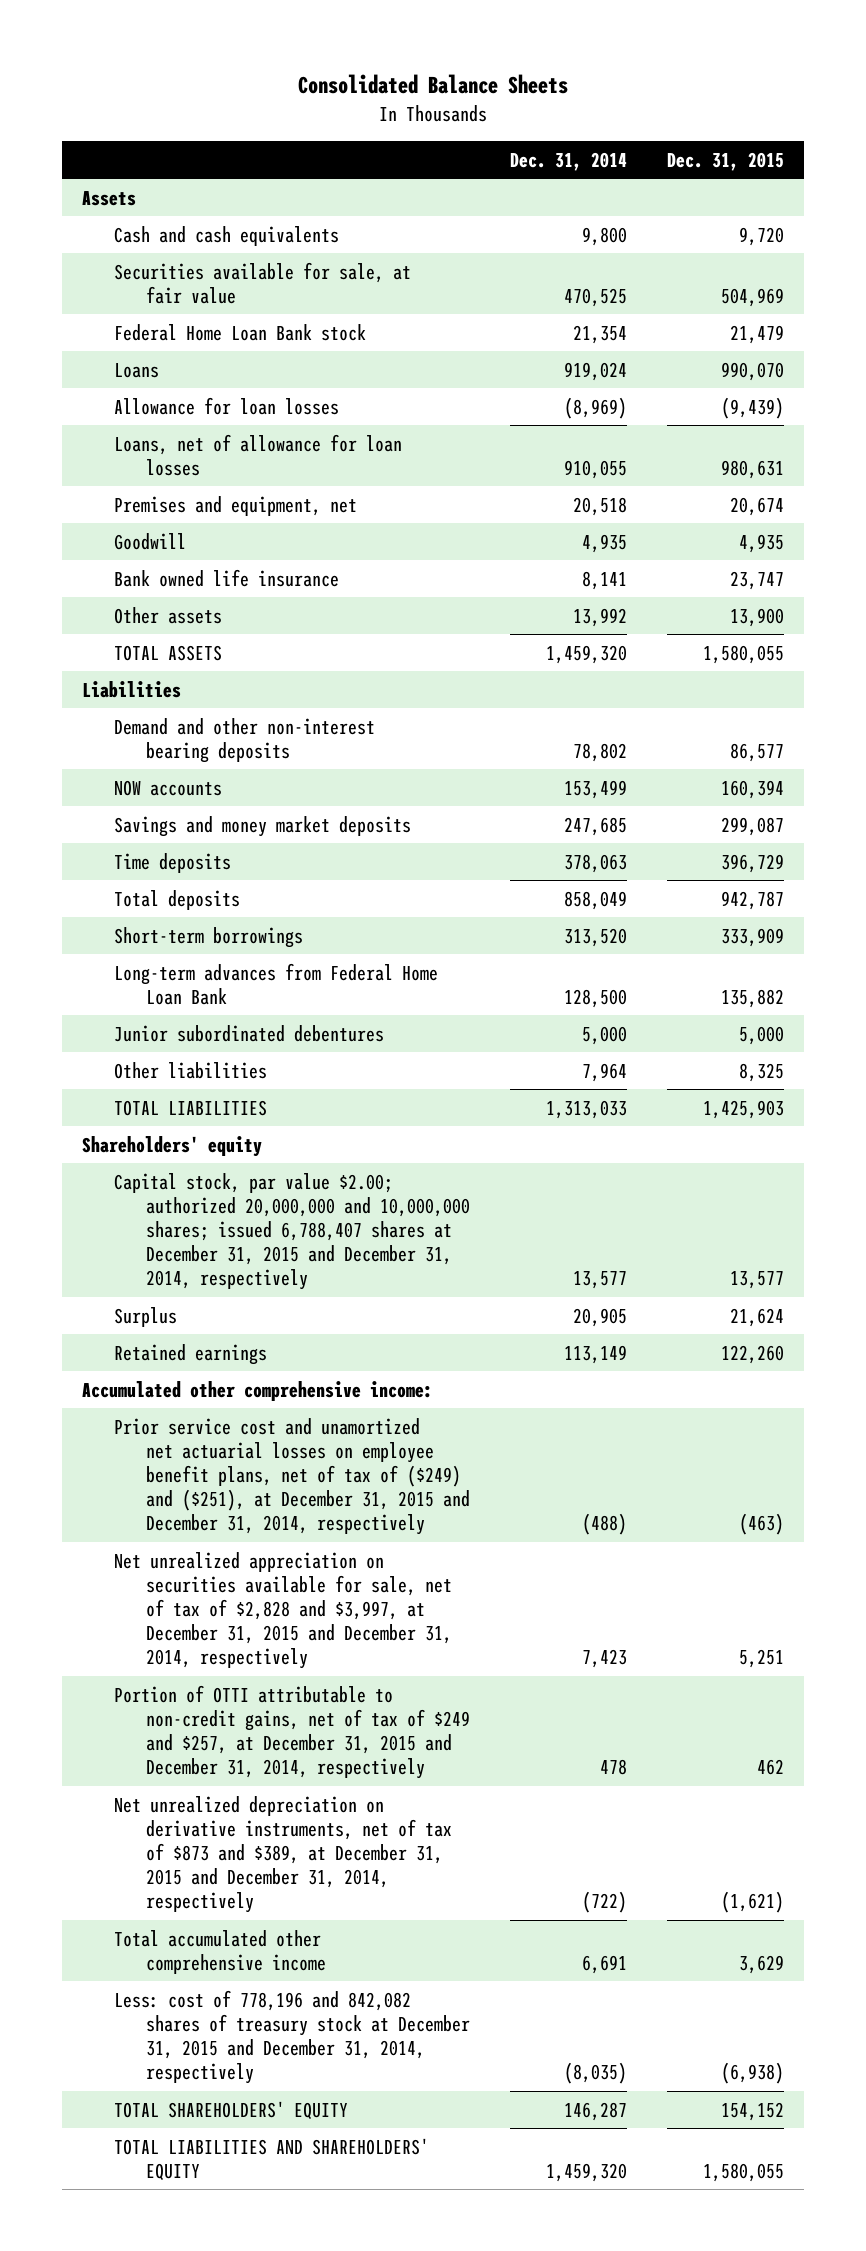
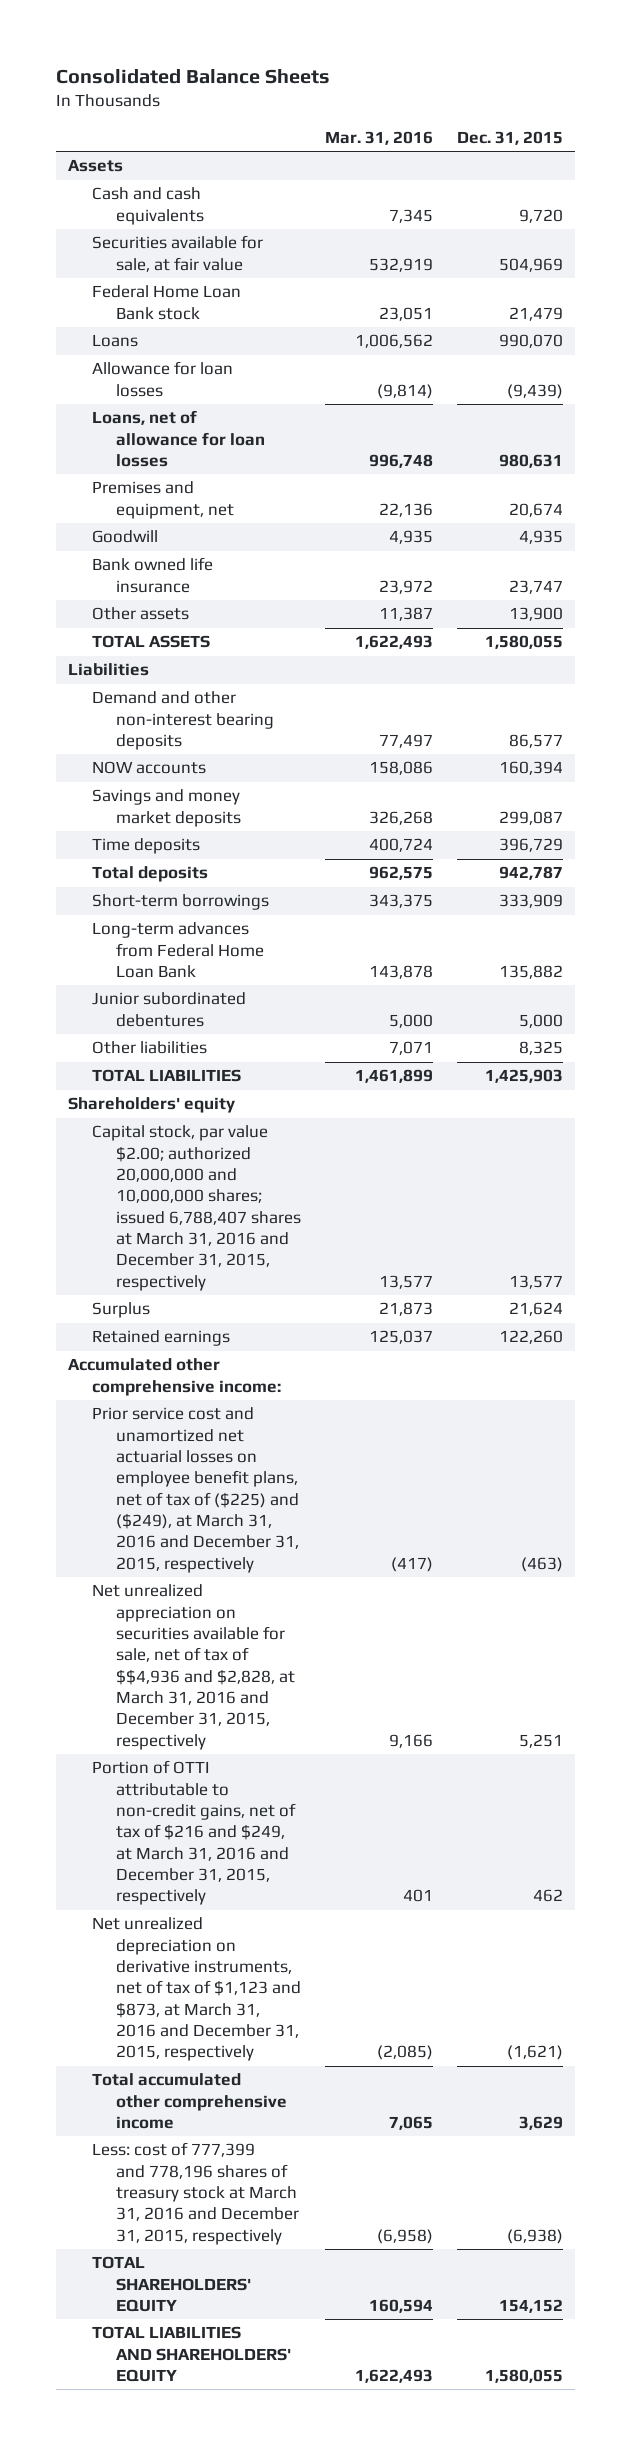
- | Dec. 31, 2014 | Dec. 31, 2015
+ | Mar. 31, 2016 | Dec. 31, 2015
- Capital stock, par value $2.00; authorized 20,000,000 and 10,000,000 shares; issued 6,788,407 shares at December 31, 2015 and December 31, 2014, respectively | 13,577 | 13,577
+ Capital stock, par value $2.00; authorized 20,000,000 and 10,000,000 shares; issued 6,788,407 shares at March 31, 2016 and December 31, 2015, respectively | 13,577 | 13,577
- Prior service cost and unamortized net actuarial losses on employee benefit plans, net of tax of ($249) and ($251), at December 31, 2015 and December 31, 2014, respectively | (488) | (463)
- Net unrealized appreciation on securities available for sale, net of tax of $2,828 and $3,997, at December 31, 2015 and December 31, 2014, respectively | 7,423 | 5,251
- Portion of OTTI attributable to non-credit gains, net of tax of $249 and $257, at December 31, 2015 and December 31, 2014, respectively | 478 | 462
- Net unrealized depreciation on derivative instruments, net of tax of $873 and $389, at December 31, 2015 and December 31, 2014, respectively | (722) | (1,621)
+ Prior service cost and unamortized net actuarial losses on employee benefit plans, net of tax of ($225) and ($249), at March 31, 2016 and December 31, 2015, respectively | (417) | (463)
+ Net unrealized appreciation on securities available for sale, net of tax of $$4,936 and $2,828, at March 31, 2016 and December 31, 2015, respectively | 9,166 | 5,251
+ Portion of OTTI attributable to non-credit gains, net of tax of $216 and $249, at March 31, 2016 and December 31, 2015, respectively | 401 | 462
+ Net unrealized depreciation on derivative instruments, net of tax of $1,123 and $873, at March 31, 2016 and December 31, 2015, respectively | (2,085) | (1,621)
- Less: cost of 778,196 and 842,082 shares of treasury stock at December 31, 2015 and December 31, 2014, respectively | (8,035) | (6,938)
+ Less: cost of 777,399 and 778,196 shares of treasury stock at March 31, 2016 and December 31, 2015, respectively | (6,958) | (6,938)

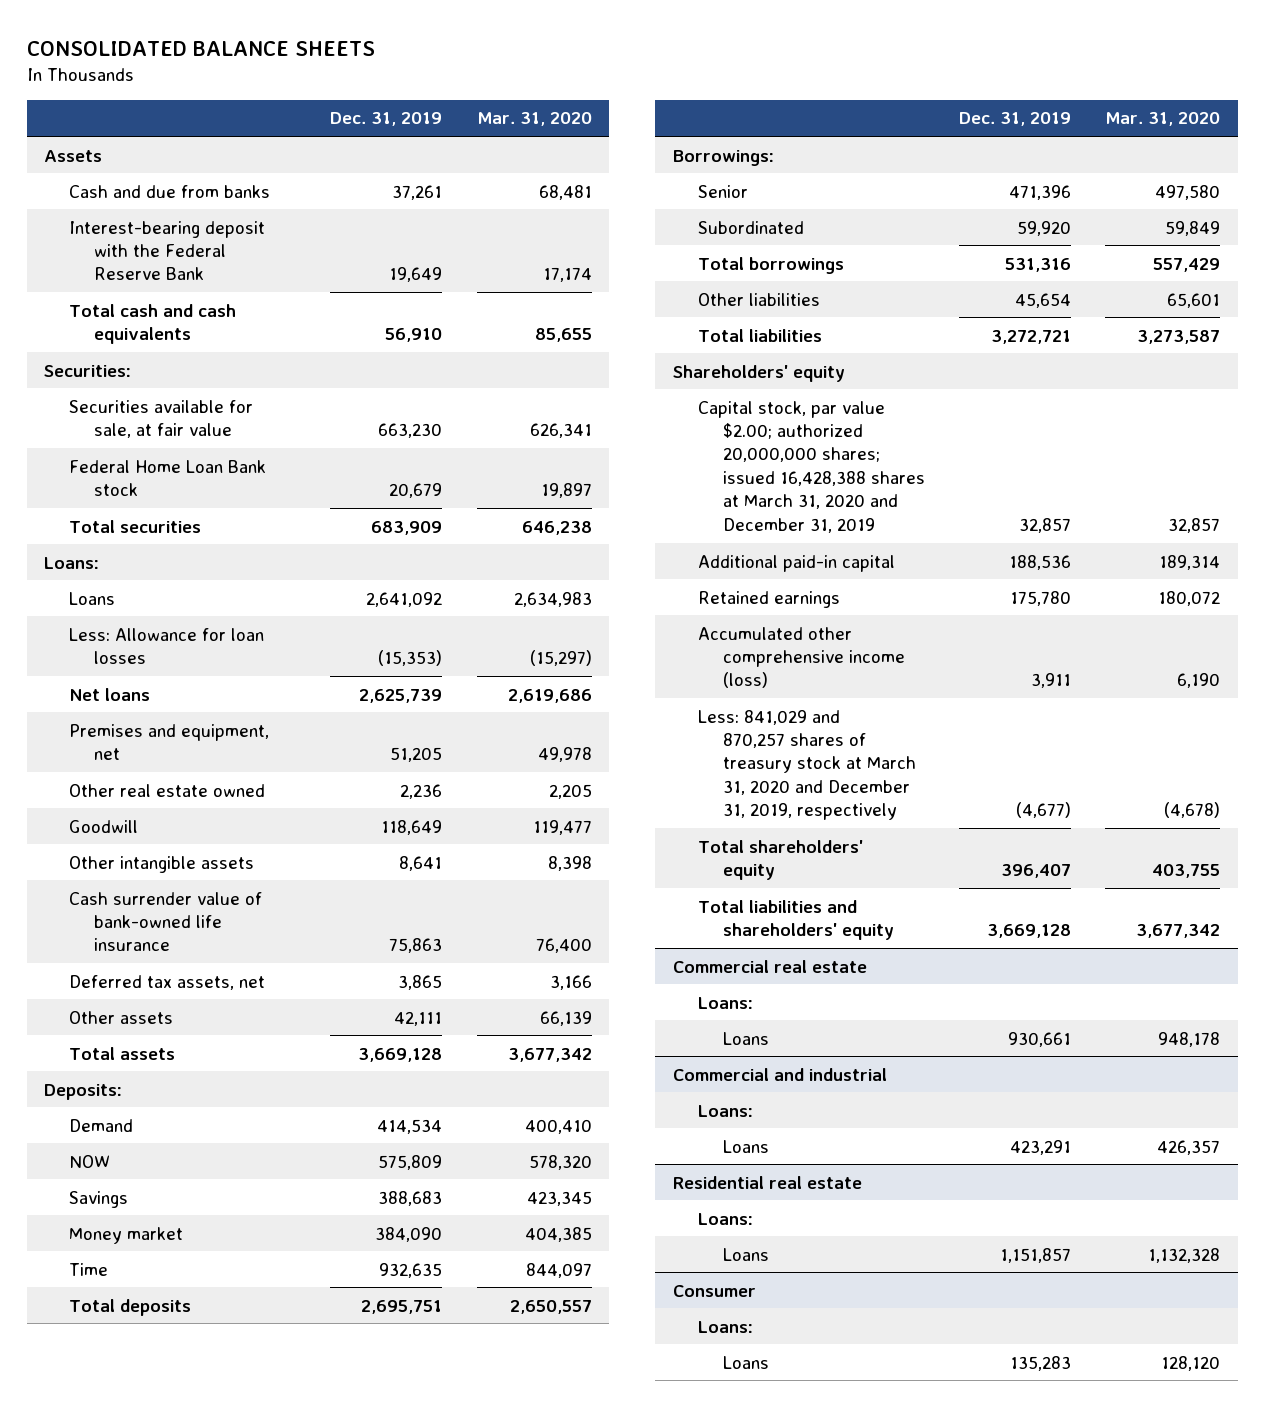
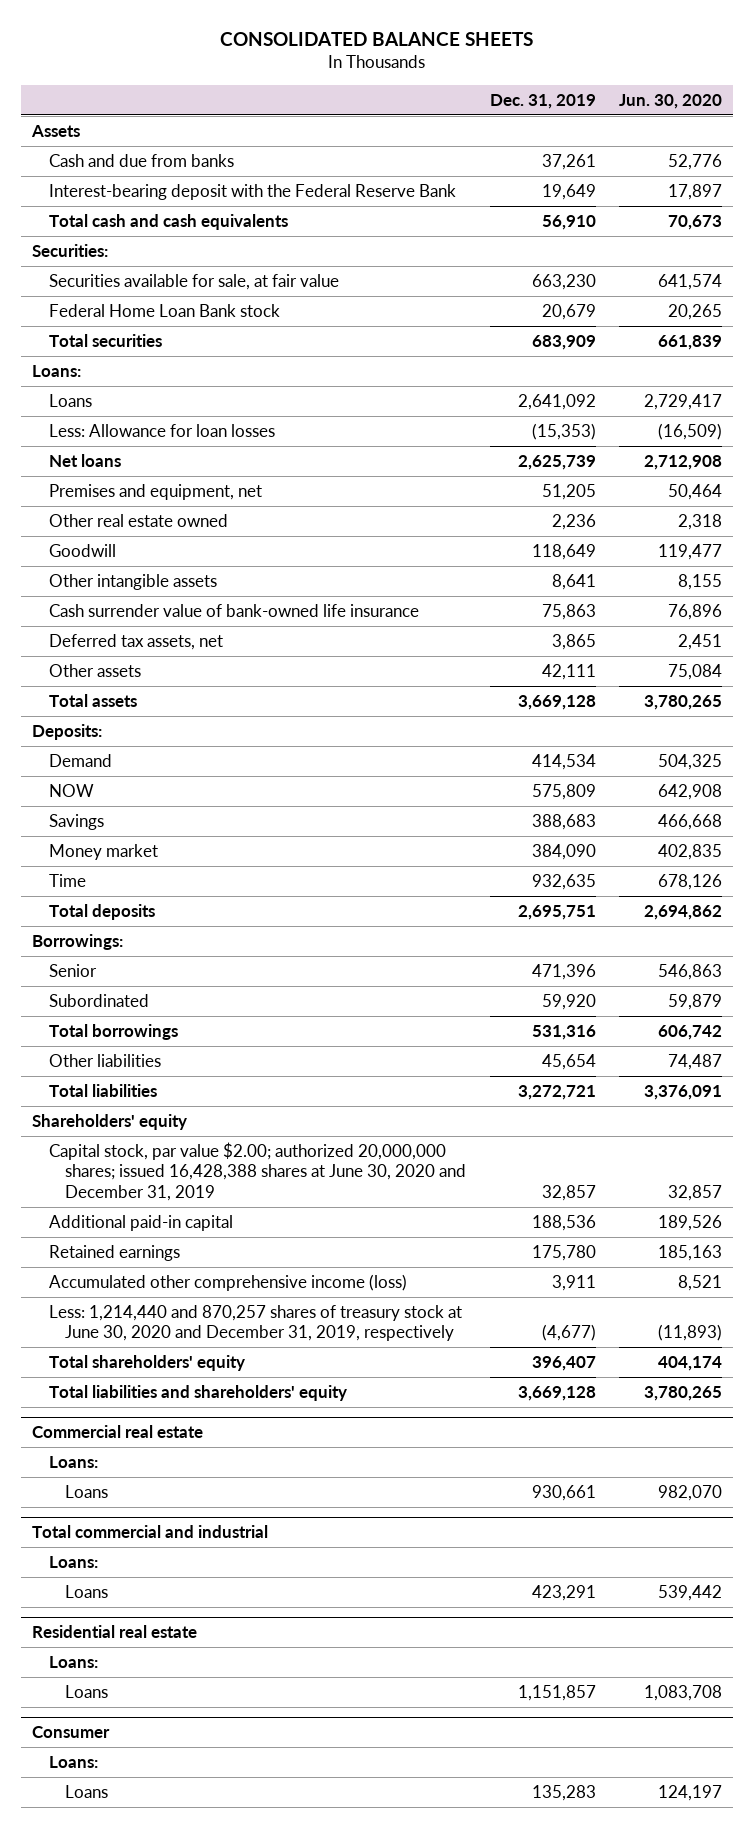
- | Dec. 31, 2019 | Mar. 31, 2020
+ | Dec. 31, 2019 | Jun. 30, 2020
- Capital stock, par value $2.00; authorized 20,000,000 shares; issued 16,428,388 shares at March 31, 2020 and December 31, 2019 | 32,857 | 32,857
+ Capital stock, par value $2.00; authorized 20,000,000 shares; issued 16,428,388 shares at June 30, 2020 and December 31, 2019 | 32,857 | 32,857
- Less: 841,029 and 870,257 shares of treasury stock at March 31, 2020 and December 31, 2019, respectively | (4,677) | (4,678)
+ Less: 1,214,440 and 870,257 shares of treasury stock at June 30, 2020 and December 31, 2019, respectively | (4,677) | (11,893)
- Commercial and industrial
+ Total commercial and industrial

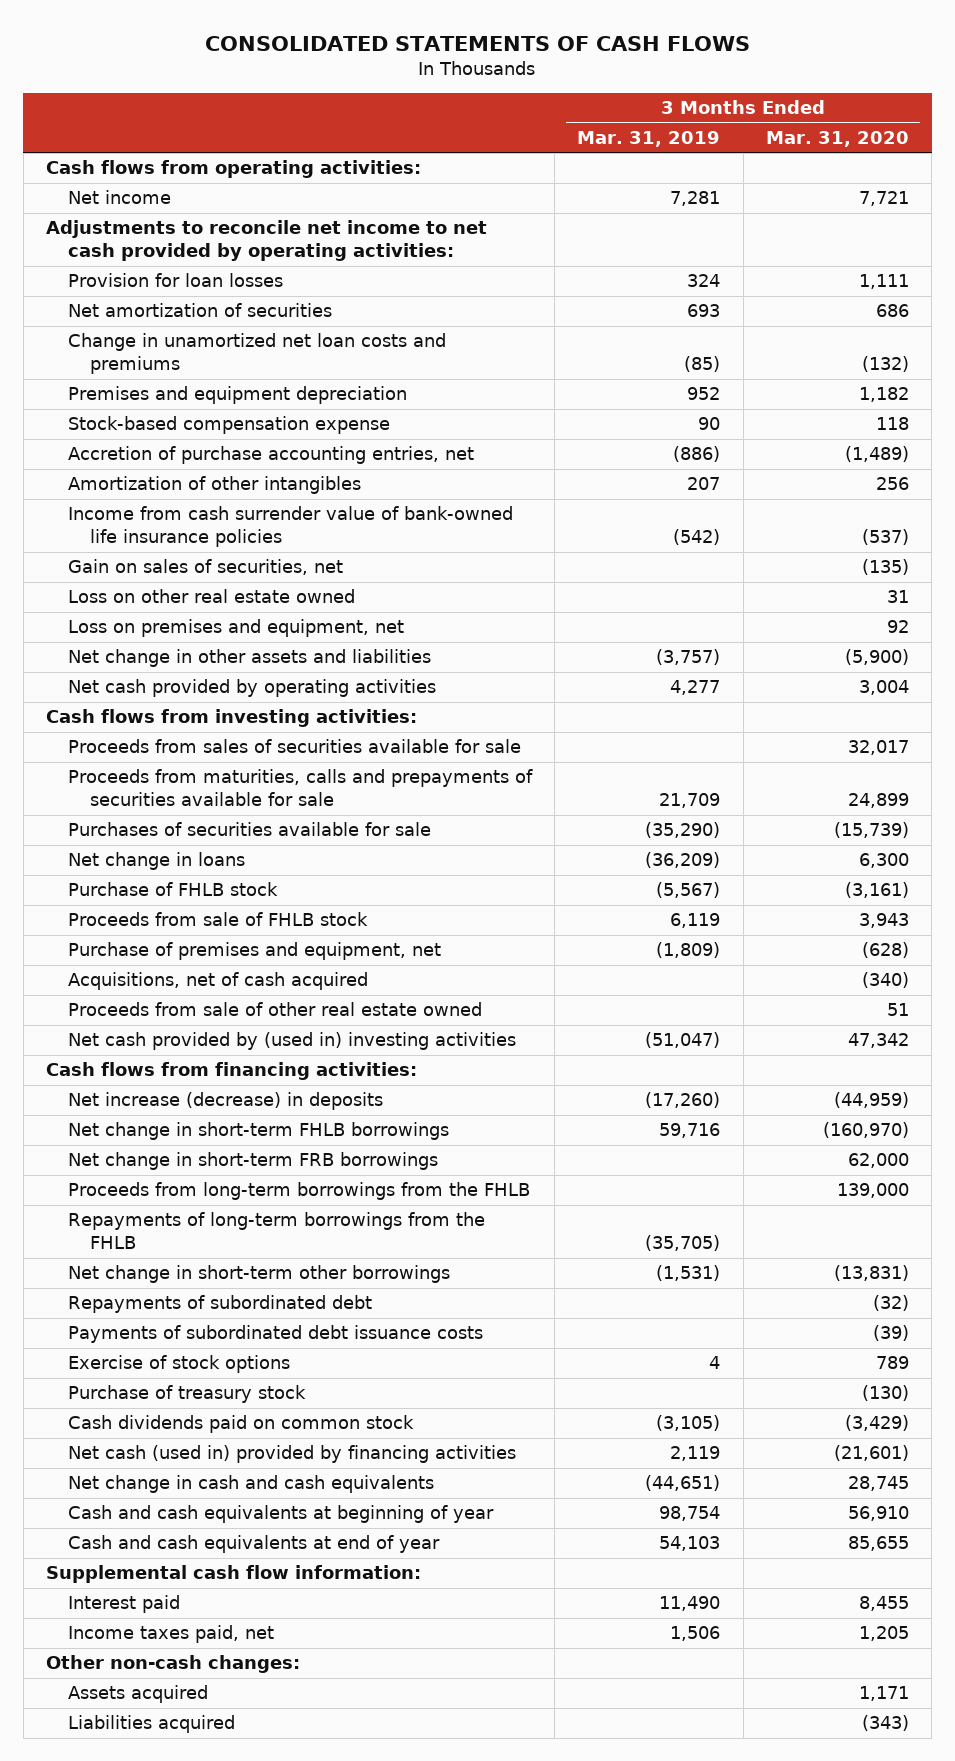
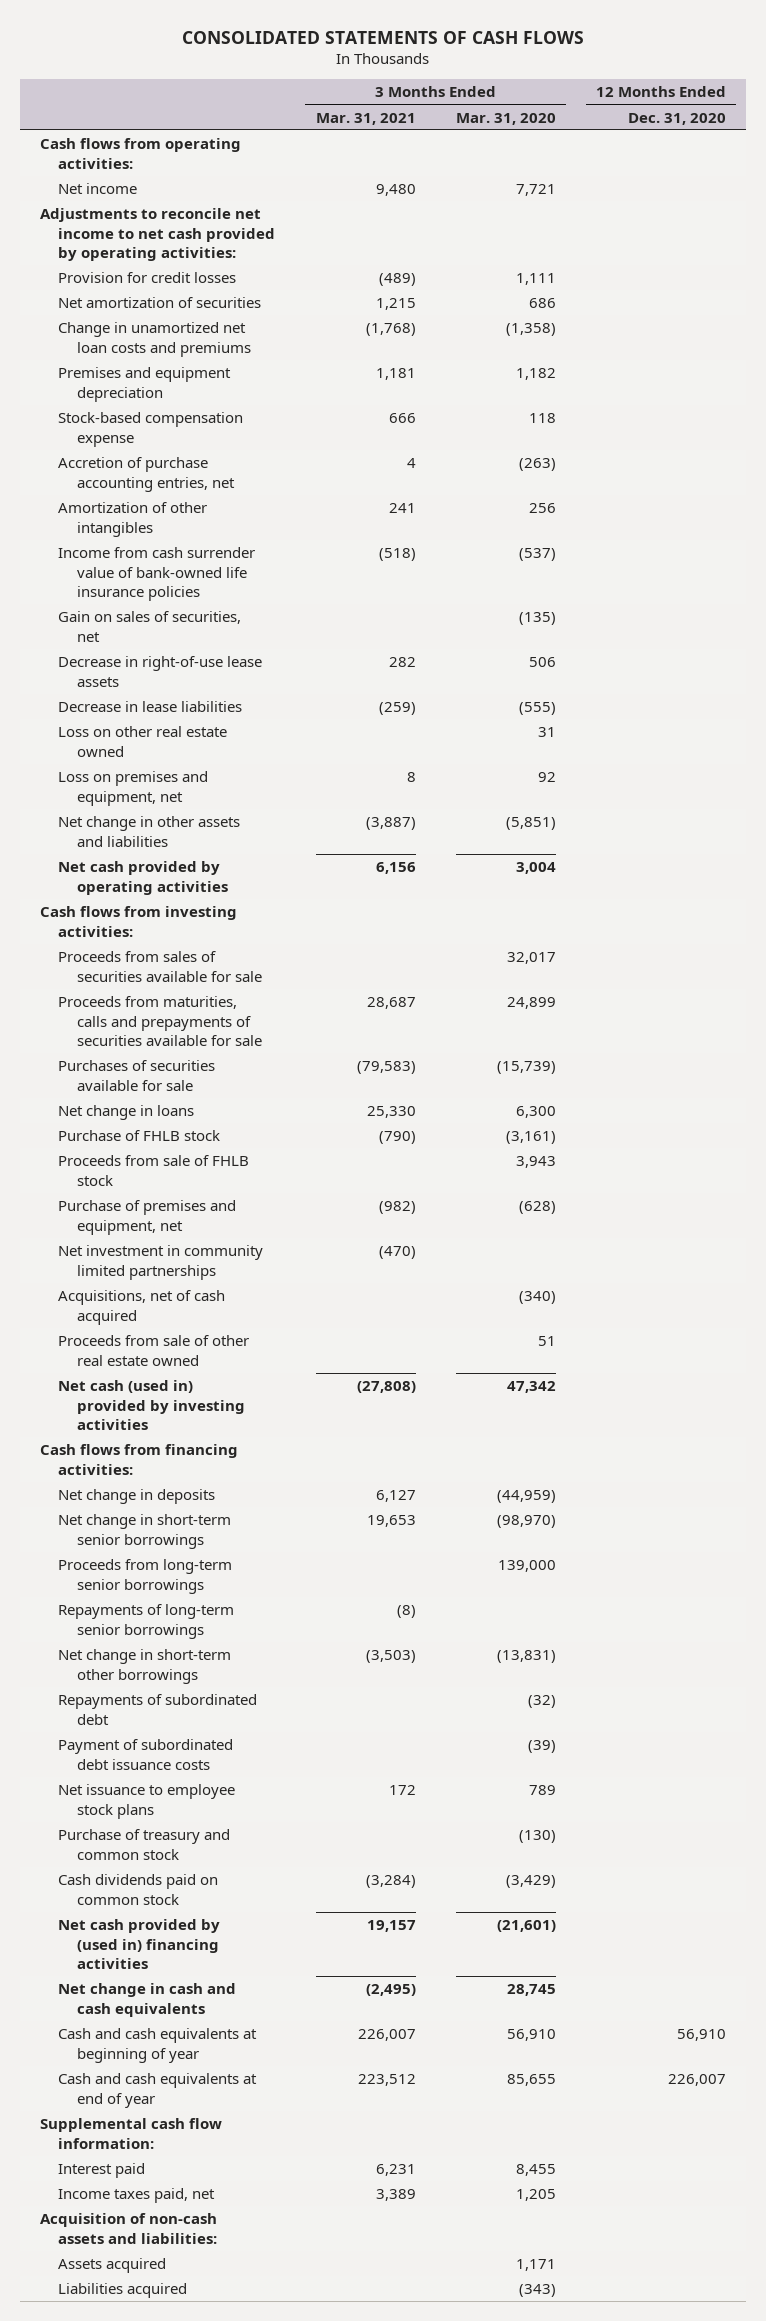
- | 3 Months Ended Mar. 31, 2019 | 3 Months Ended Mar. 31, 2020
+ | 3 Months Ended Mar. 31, 2021 | 3 Months Ended Mar. 31, 2020 | 12 Months Ended Dec. 31, 2020
- Provision for loan losses | 324 | 1,111
+ Provision for credit losses | (489) | 1,111 |
- Change in unamortized net loan costs and premiums | (85) | (132)
+ Change in unamortized net loan costs and premiums | (1,768) | (1,358) |
- Accretion of purchase accounting entries, net | (886) | (1,489)
+ Accretion of purchase accounting entries, net | 4 | (263) |
+ Decrease in right-of-use lease assets | 282 | 506 |
+ Decrease in lease liabilities | (259) | (555) |
- Net change in other assets and liabilities | (3,757) | (5,900)
+ Net change in other assets and liabilities | (3,887) | (5,851) |
+ Net investment in community limited partnerships | (470) | |
- Net cash provided by (used in) investing activities | (51,047) | 47,342
+ Net cash (used in) provided by investing activities | (27,808) | 47,342 |
- Net increase (decrease) in deposits | (17,260) | (44,959)
- Net change in short-term FHLB borrowings | 59,716 | (160,970)
- Net change in short-term FRB borrowings | | 62,000
- Proceeds from long-term borrowings from the FHLB | | 139,000
- Repayments of long-term borrowings from the FHLB | (35,705) |
+ Net change in deposits | 6,127 | (44,959) |
+ Net change in short-term senior borrowings | 19,653 | (98,970) |
+ Proceeds from long-term senior borrowings | | 139,000 |
+ Repayments of long-term senior borrowings | (8) | |
- Payments of subordinated debt issuance costs | | (39)
- Exercise of stock options | 4 | 789
- Purchase of treasury stock | | (130)
+ Payment of subordinated debt issuance costs | | (39) |
+ Net issuance to employee stock plans | 172 | 789 |
+ Purchase of treasury and common stock | | (130) |
- Net cash (used in) provided by financing activities | 2,119 | (21,601)
+ Net cash provided by (used in) financing activities | 19,157 | (21,601) |
- Other non-cash changes:
+ Acquisition of non-cash assets and liabilities:

